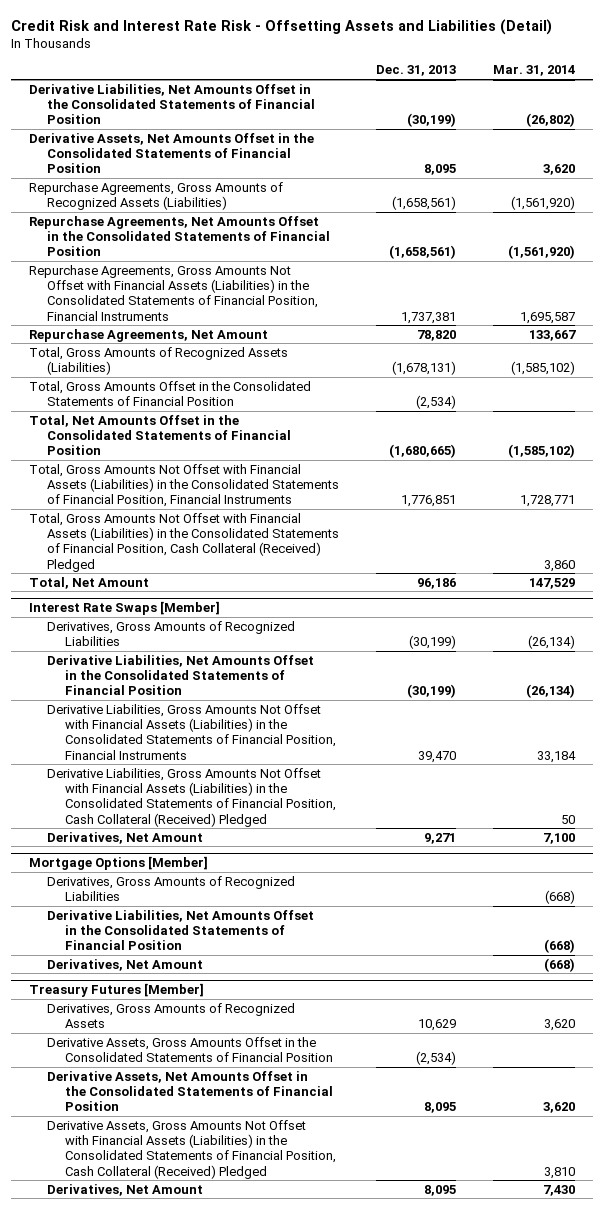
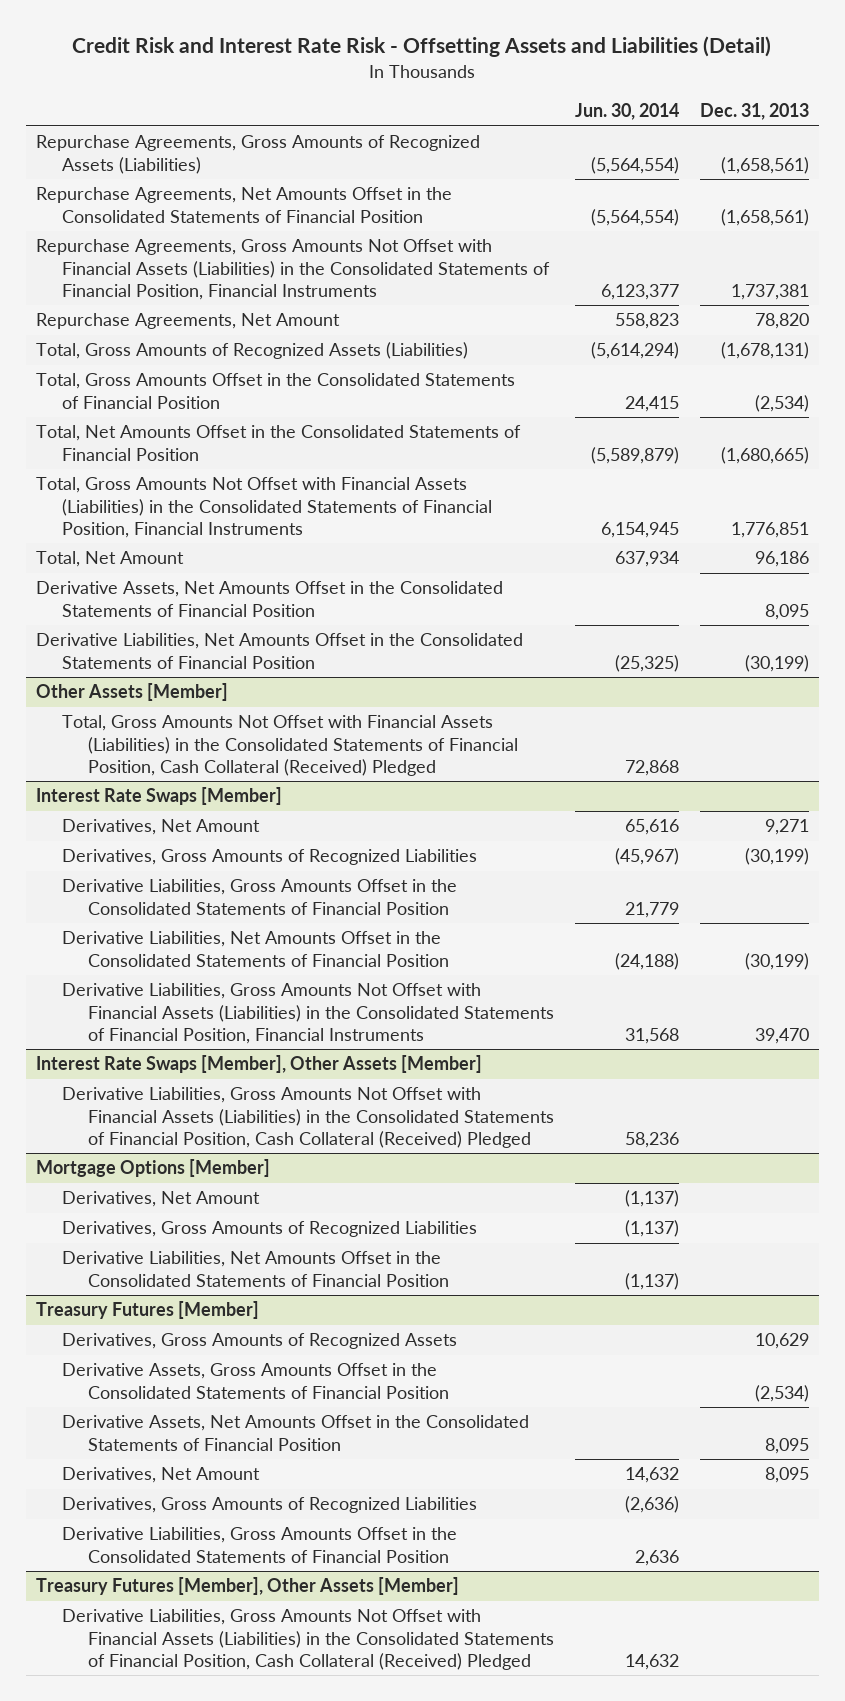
- | Dec. 31, 2013 | Mar. 31, 2014
+ | Jun. 30, 2014 | Dec. 31, 2013
- Total, Gross Amounts Not Offset with Financial Assets (Liabilities) in the Consolidated Statements of Financial Position, Cash Collateral (Received) Pledged | | 3,860
moved down: Derivative Assets, Net Amounts Offset in the Consolidated Statements of Financial Position | | 8,095
moved down: Derivative Liabilities, Net Amounts Offset in the Consolidated Statements of Financial Position | (25,325) | (30,199)
+ Other Assets [Member]
+ Total, Gross Amounts Not Offset with Financial Assets (Liabilities) in the Consolidated Statements of Financial Position, Cash Collateral (Received) Pledged | 72,868 |
@ Interest Rate Swaps [Member]
moved up: Derivatives, Net Amount | 65,616 | 9,271
+ Derivative Liabilities, Gross Amounts Offset in the Consolidated Statements of Financial Position | 21,779 |
+ Interest Rate Swaps [Member], Other Assets [Member]
@ Mortgage Options [Member]
moved up: Derivatives, Net Amount | (1,137) |
@ Treasury Futures [Member]
- Derivative Assets, Gross Amounts Not Offset with Financial Assets (Liabilities) in the Consolidated Statements of Financial Position, Cash Collateral (Received) Pledged | | 3,810
+ Derivatives, Gross Amounts of Recognized Liabilities | (2,636) |
+ Derivative Liabilities, Gross Amounts Offset in the Consolidated Statements of Financial Position | 2,636 |
+ Treasury Futures [Member], Other Assets [Member]
+ Derivative Liabilities, Gross Amounts Not Offset with Financial Assets (Liabilities) in the Consolidated Statements of Financial Position, Cash Collateral (Received) Pledged | 14,632 |

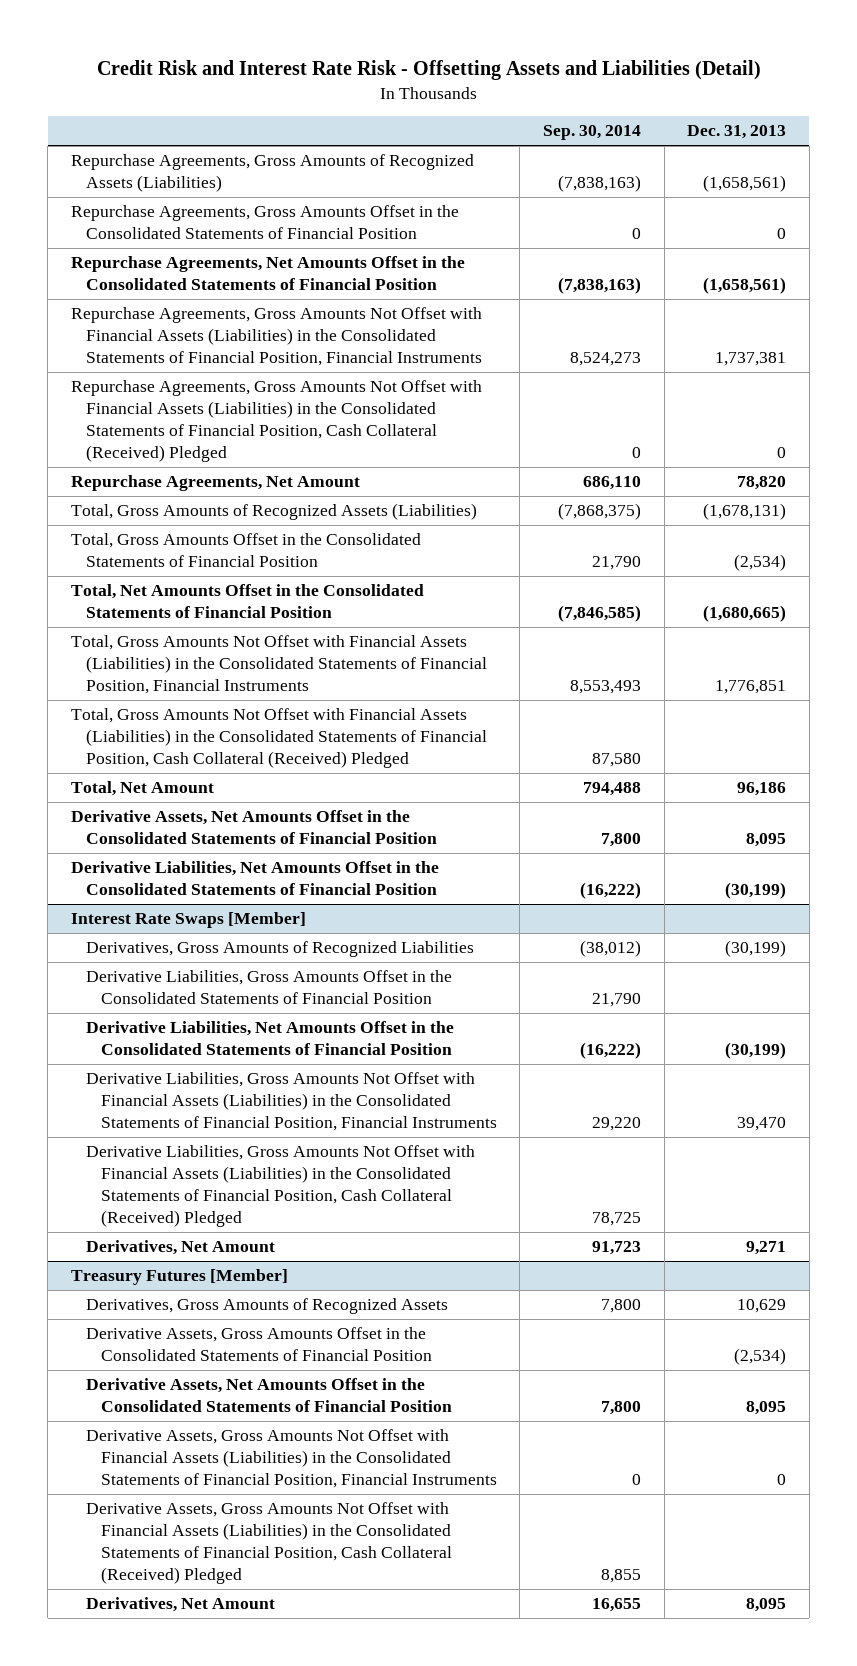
- | Jun. 30, 2014 | Dec. 31, 2013
+ | Sep. 30, 2014 | Dec. 31, 2013
+ Repurchase Agreements, Gross Amounts Offset in the Consolidated Statements of Financial Position | 0 | 0
+ Repurchase Agreements, Gross Amounts Not Offset with Financial Assets (Liabilities) in the Consolidated Statements of Financial Position, Cash Collateral (Received) Pledged | 0 | 0
+ Total, Gross Amounts Not Offset with Financial Assets (Liabilities) in the Consolidated Statements of Financial Position, Cash Collateral (Received) Pledged | 87,580 |
- Other Assets [Member]
- Total, Gross Amounts Not Offset with Financial Assets (Liabilities) in the Consolidated Statements of Financial Position, Cash Collateral (Received) Pledged | 72,868 |
- Interest Rate Swaps [Member], Other Assets [Member]
- Mortgage Options [Member]
- Derivatives, Net Amount | (1,137) |
- Derivatives, Gross Amounts of Recognized Liabilities | (1,137) |
- Derivative Liabilities, Net Amounts Offset in the Consolidated Statements of Financial Position | (1,137) |
@ Interest Rate Swaps [Member]
moved down: Derivatives, Net Amount | 91,723 | 9,271
@ Treasury Futures [Member]
+ Derivative Assets, Gross Amounts Not Offset with Financial Assets (Liabilities) in the Consolidated Statements of Financial Position, Financial Instruments | 0 | 0
+ Derivative Assets, Gross Amounts Not Offset with Financial Assets (Liabilities) in the Consolidated Statements of Financial Position, Cash Collateral (Received) Pledged | 8,855 |
- Derivatives, Gross Amounts of Recognized Liabilities | (2,636) |
- Derivative Liabilities, Gross Amounts Offset in the Consolidated Statements of Financial Position | 2,636 |
- Treasury Futures [Member], Other Assets [Member]
- Derivative Liabilities, Gross Amounts Not Offset with Financial Assets (Liabilities) in the Consolidated Statements of Financial Position, Cash Collateral (Received) Pledged | 14,632 |

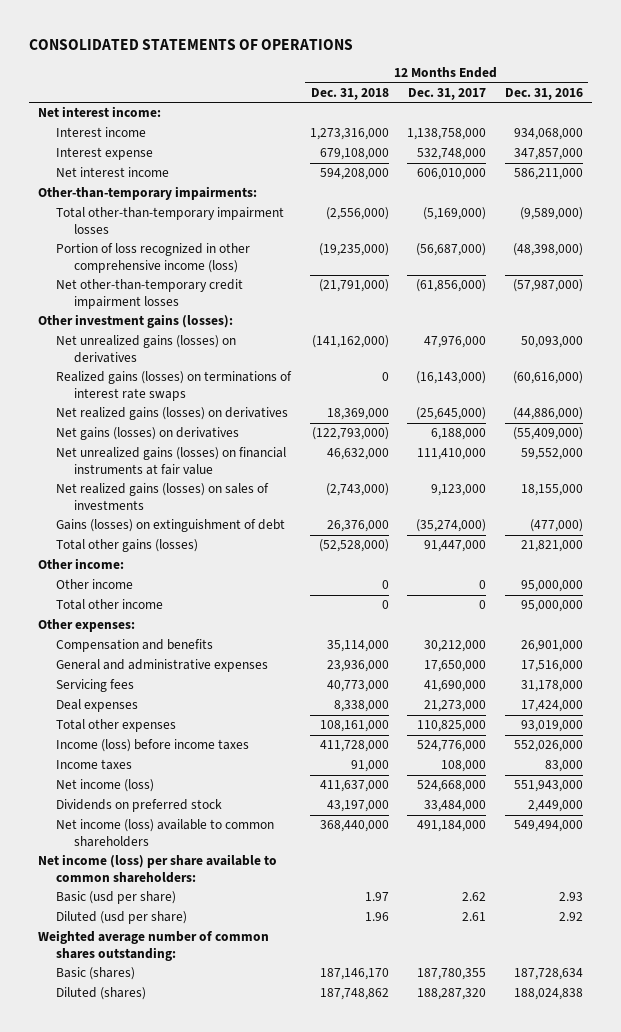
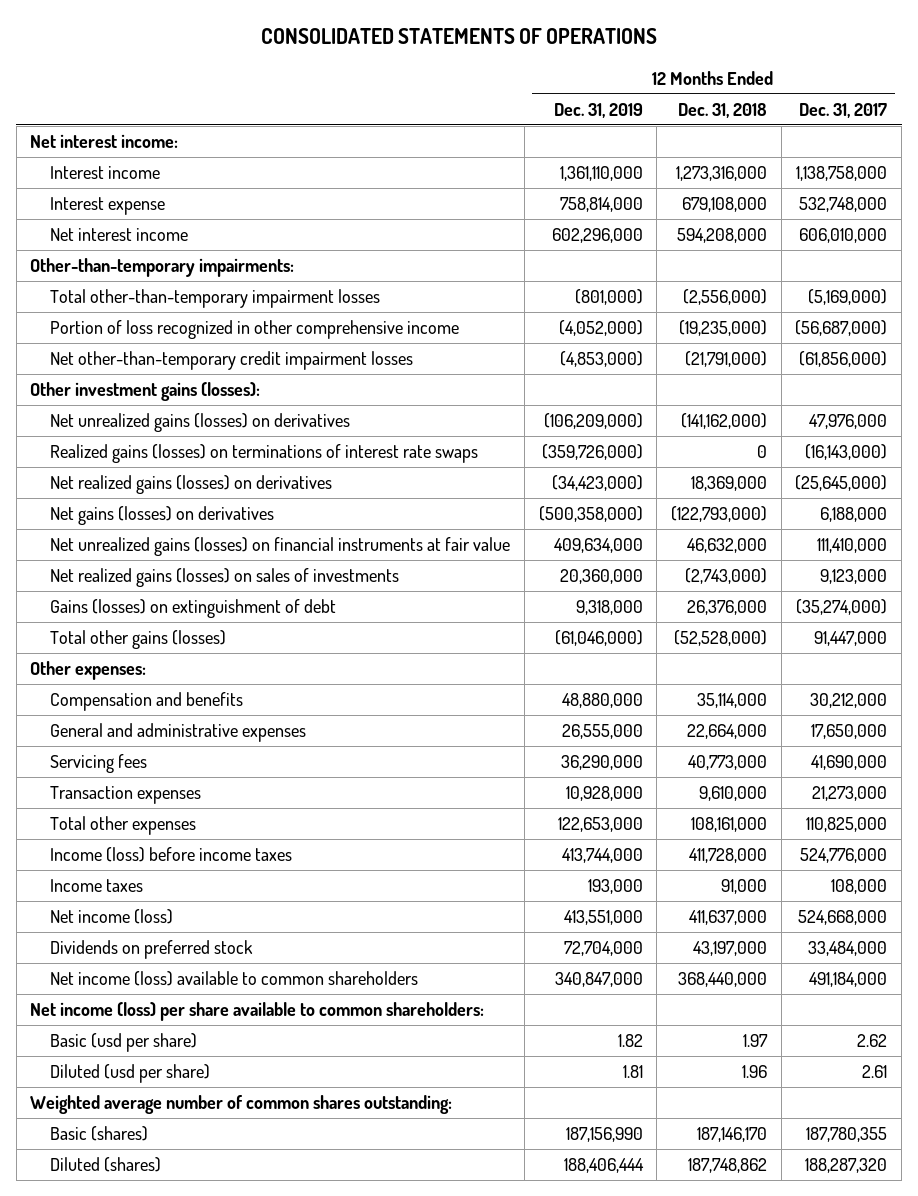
- | 12 Months Ended Dec. 31, 2018 | 12 Months Ended Dec. 31, 2017 | 12 Months Ended Dec. 31, 2016
+ | 12 Months Ended Dec. 31, 2019 | 12 Months Ended Dec. 31, 2018 | 12 Months Ended Dec. 31, 2017
- Portion of loss recognized in other comprehensive income (loss) | (19,235,000) | (56,687,000) | (48,398,000)
+ Portion of loss recognized in other comprehensive income | (4,052,000) | (19,235,000) | (56,687,000)
- Other income:
- Other income | 0 | 0 | 95,000,000
- Total other income | 0 | 0 | 95,000,000
- General and administrative expenses | 23,936,000 | 17,650,000 | 17,516,000
+ General and administrative expenses | 26,555,000 | 22,664,000 | 17,650,000
- Deal expenses | 8,338,000 | 21,273,000 | 17,424,000
+ Transaction expenses | 10,928,000 | 9,610,000 | 21,273,000

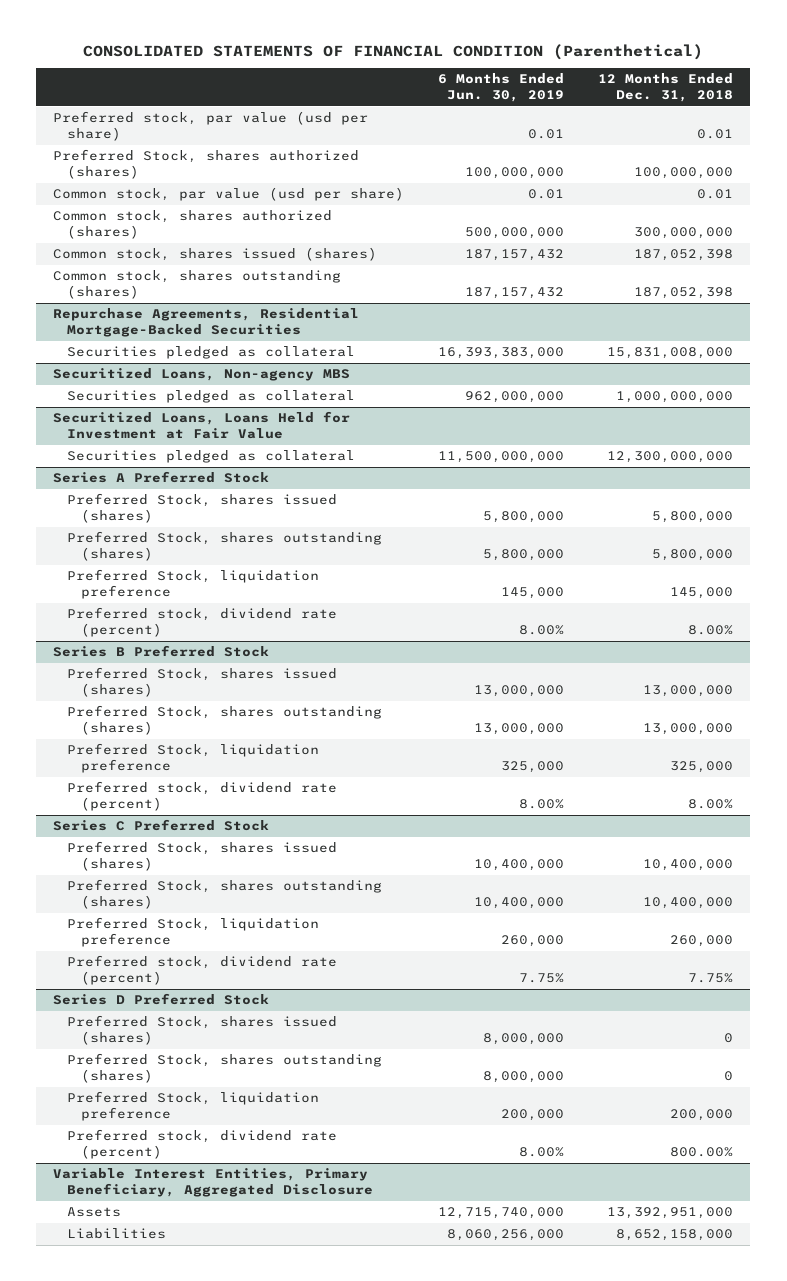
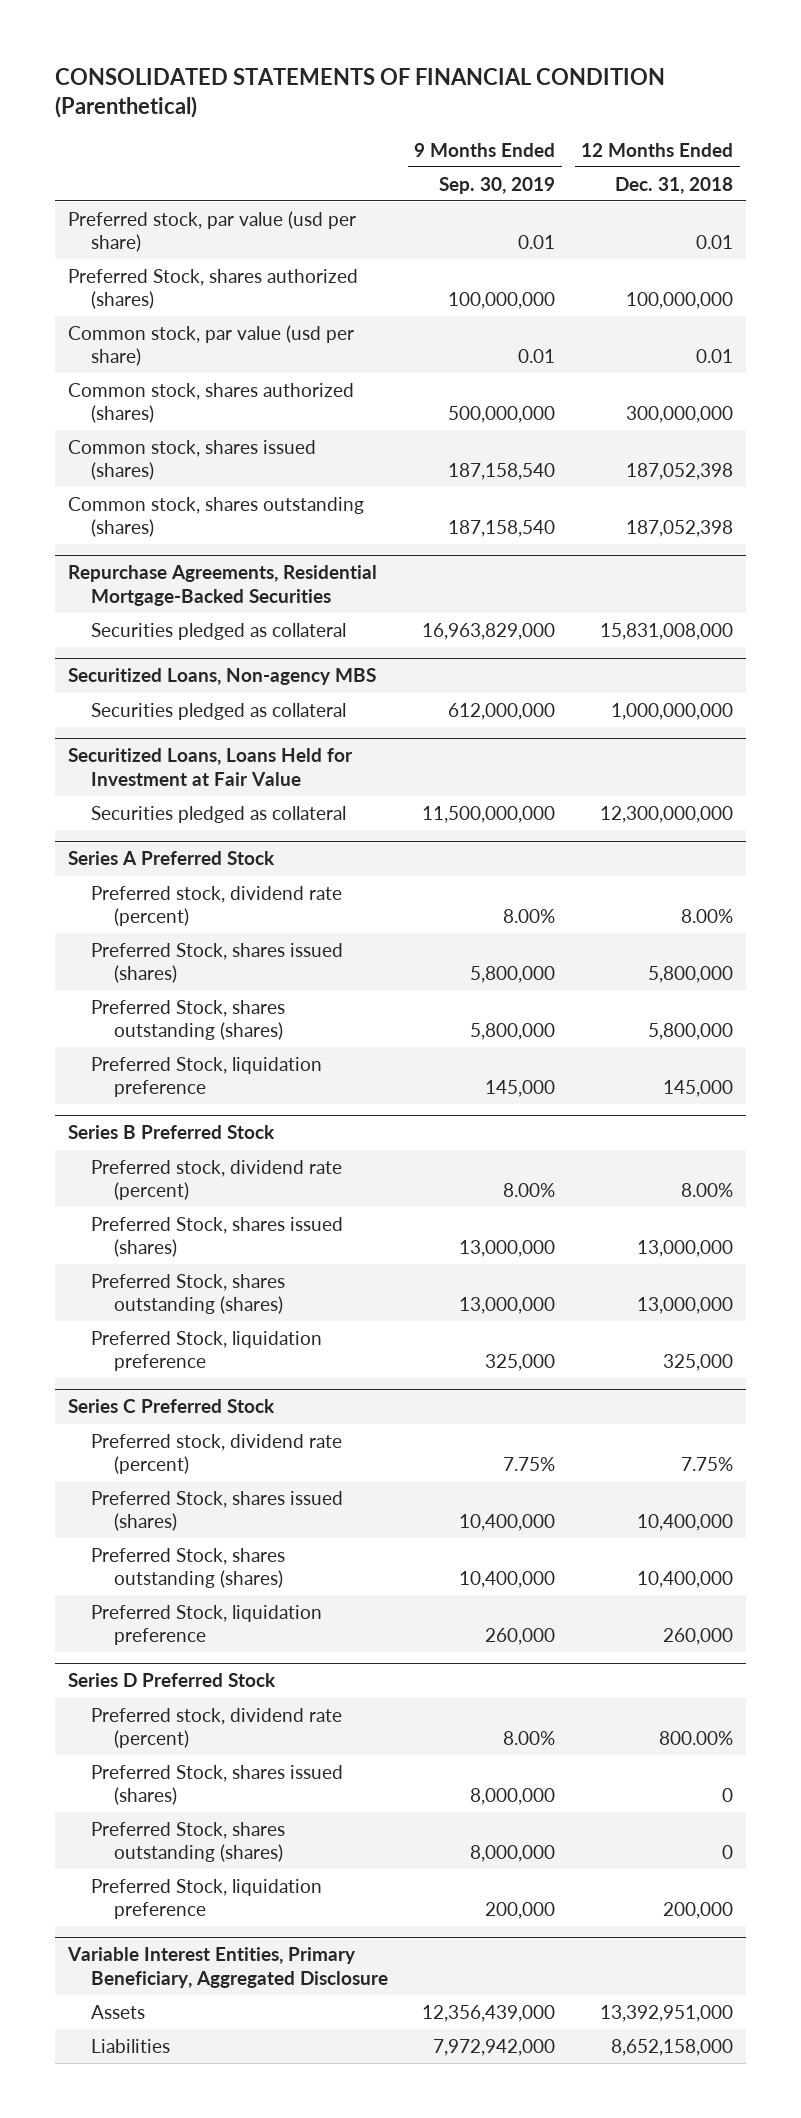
- | 6 Months Ended Jun. 30, 2019 | 12 Months Ended Dec. 31, 2018
+ | 9 Months Ended Sep. 30, 2019 | 12 Months Ended Dec. 31, 2018
@ Series A Preferred Stock
moved up: Preferred stock, dividend rate (percent) | 8.00% | 8.00%
@ Series B Preferred Stock
moved up: Preferred stock, dividend rate (percent) | 8.00% | 8.00%
@ Series C Preferred Stock
moved up: Preferred stock, dividend rate (percent) | 7.75% | 7.75%
@ Series D Preferred Stock
moved up: Preferred stock, dividend rate (percent) | 8.00% | 800.00%

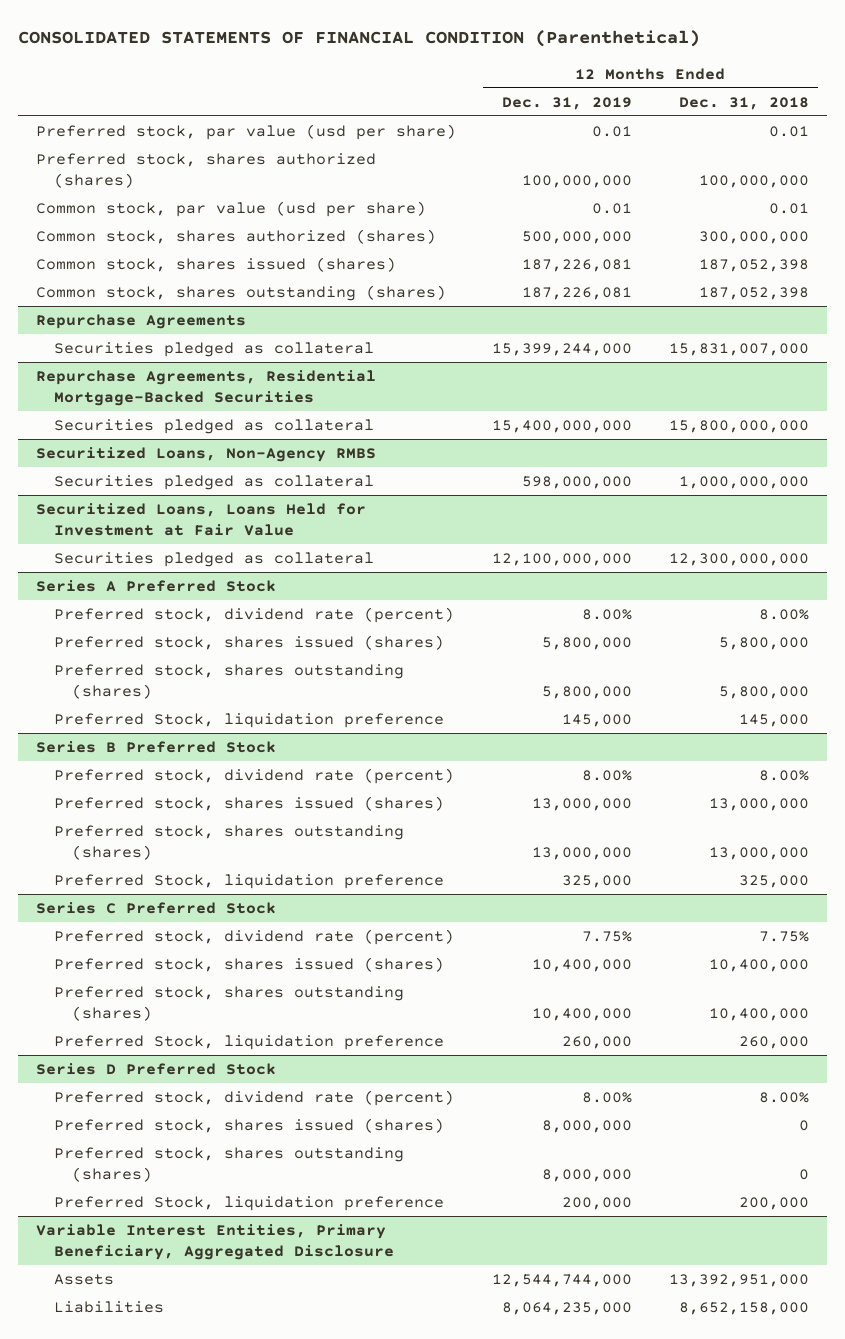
- | 9 Months Ended Sep. 30, 2019 | 12 Months Ended Dec. 31, 2018
+ | 12 Months Ended Dec. 31, 2019 | 12 Months Ended Dec. 31, 2018
- Preferred Stock, shares authorized (shares) | 100,000,000 | 100,000,000
+ Preferred stock, shares authorized (shares) | 100,000,000 | 100,000,000
+ Repurchase Agreements
+ Securities pledged as collateral | 15,399,244,000 | 15,831,007,000
@ Repurchase Agreements, Residential Mortgage-Backed Securities
- Securities pledged as collateral | 16,963,829,000 | 15,831,008,000
- Securitized Loans, Non-agency MBS
@ Repurchase Agreements, Residential Mortgage-Backed Securities
+ Securities pledged as collateral | 15,400,000,000 | 15,800,000,000
+ Securitized Loans, Non-Agency RMBS
@ Series A Preferred Stock
- Preferred Stock, shares issued (shares) | 5,800,000 | 5,800,000
- Preferred Stock, shares outstanding (shares) | 5,800,000 | 5,800,000
+ Preferred stock, shares issued (shares) | 5,800,000 | 5,800,000
+ Preferred stock, shares outstanding (shares) | 5,800,000 | 5,800,000
@ Series B Preferred Stock
- Preferred Stock, shares issued (shares) | 13,000,000 | 13,000,000
- Preferred Stock, shares outstanding (shares) | 13,000,000 | 13,000,000
+ Preferred stock, shares issued (shares) | 13,000,000 | 13,000,000
+ Preferred stock, shares outstanding (shares) | 13,000,000 | 13,000,000
@ Series C Preferred Stock
- Preferred Stock, shares issued (shares) | 10,400,000 | 10,400,000
- Preferred Stock, shares outstanding (shares) | 10,400,000 | 10,400,000
+ Preferred stock, shares issued (shares) | 10,400,000 | 10,400,000
+ Preferred stock, shares outstanding (shares) | 10,400,000 | 10,400,000
@ Series D Preferred Stock
- Preferred stock, dividend rate (percent) | 8.00% | 800.00%
- Preferred Stock, shares issued (shares) | 8,000,000 | 0
- Preferred Stock, shares outstanding (shares) | 8,000,000 | 0
+ Preferred stock, dividend rate (percent) | 8.00% | 8.00%
+ Preferred stock, shares issued (shares) | 8,000,000 | 0
+ Preferred stock, shares outstanding (shares) | 8,000,000 | 0

